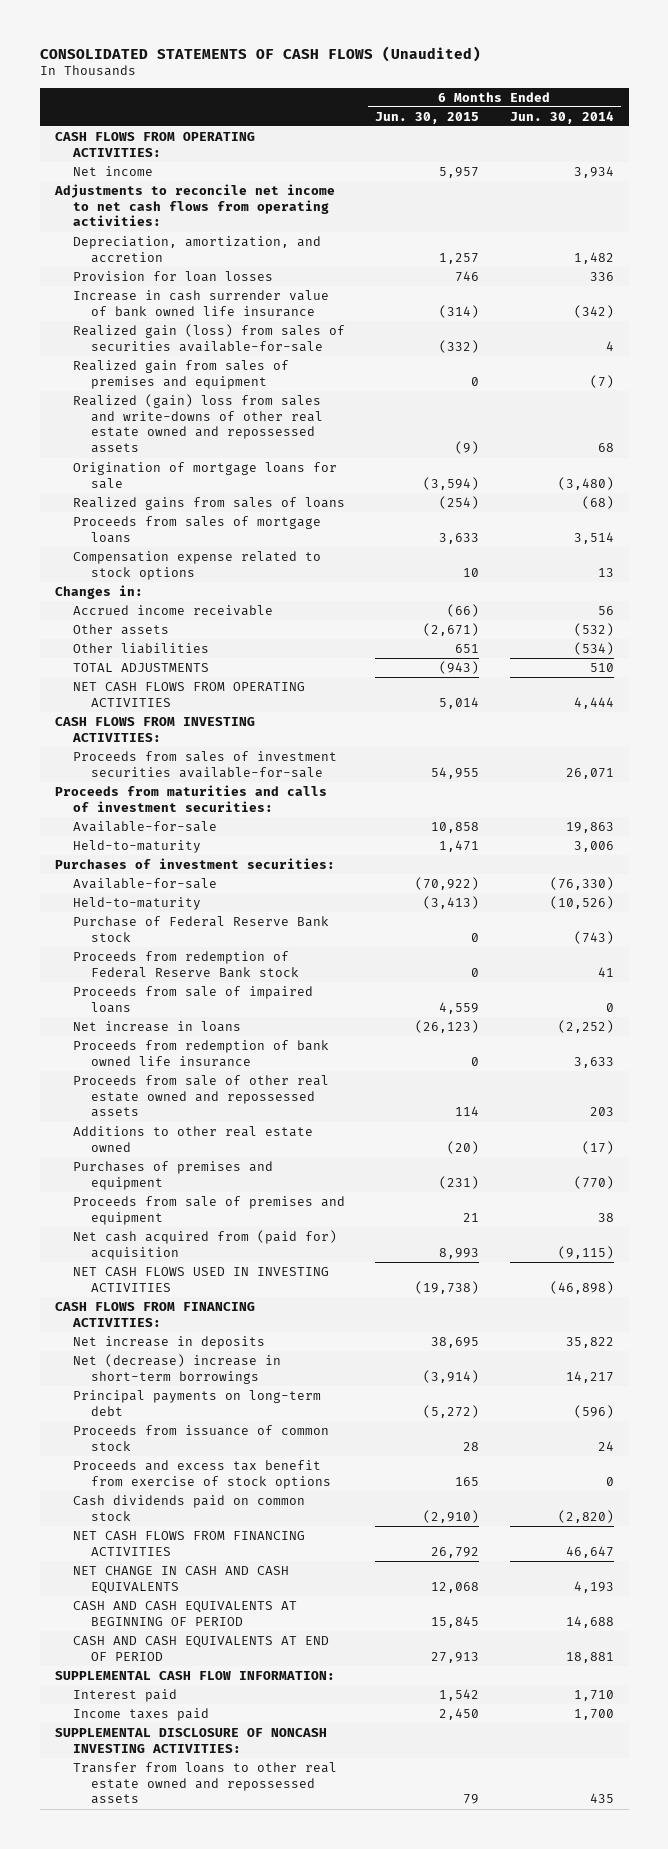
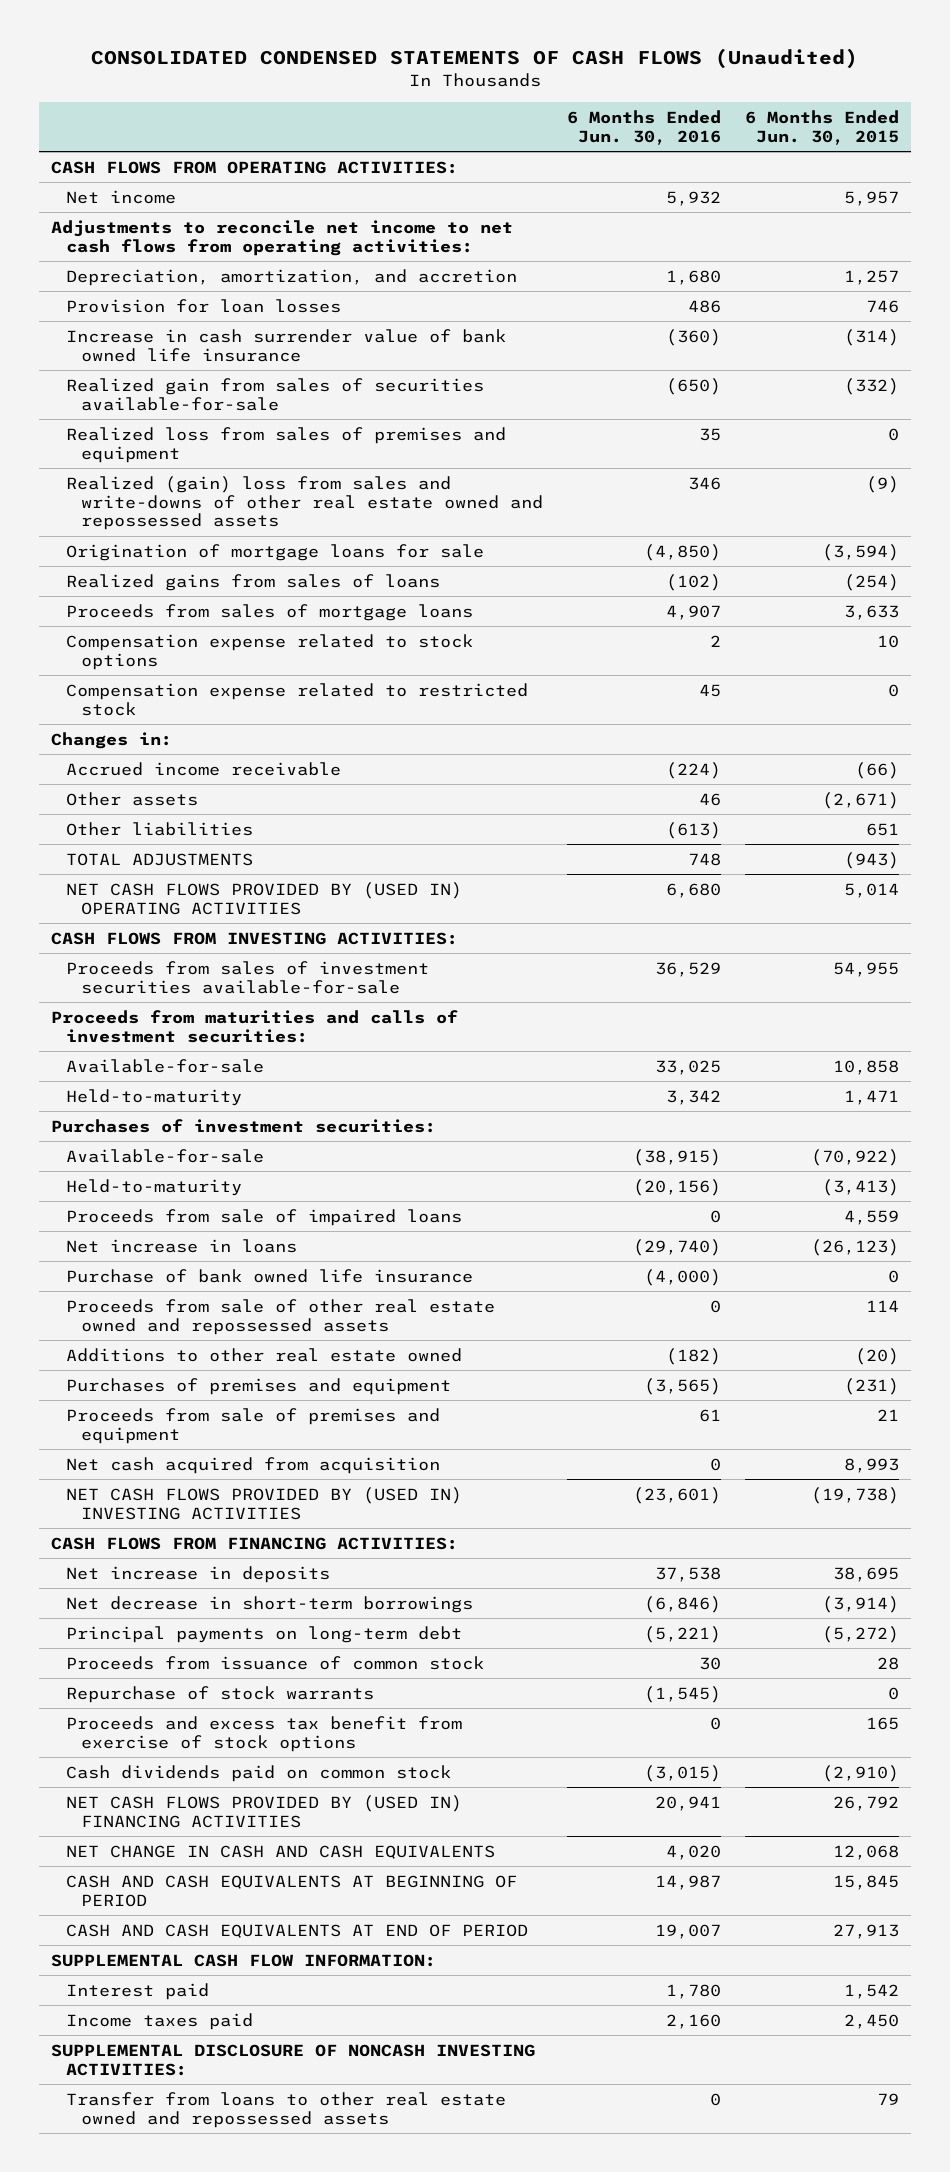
- CONSOLIDATED STATEMENTS OF CASH FLOWS (Unaudited)
+ CONSOLIDATED CONDENSED STATEMENTS OF CASH FLOWS (Unaudited)
- | 6 Months Ended Jun. 30, 2015 | 6 Months Ended Jun. 30, 2014
+ | 6 Months Ended Jun. 30, 2016 | 6 Months Ended Jun. 30, 2015
- Realized gain (loss) from sales of securities available-for-sale | (332) | 4
- Realized gain from sales of premises and equipment | 0 | (7)
+ Realized gain from sales of securities available-for-sale | (650) | (332)
+ Realized loss from sales of premises and equipment | 35 | 0
+ Compensation expense related to restricted stock | 45 | 0
- NET CASH FLOWS FROM OPERATING ACTIVITIES | 5,014 | 4,444
+ NET CASH FLOWS PROVIDED BY (USED IN) OPERATING ACTIVITIES | 6,680 | 5,014
- Purchase of Federal Reserve Bank stock | 0 | (743)
- Proceeds from redemption of Federal Reserve Bank stock | 0 | 41
- Proceeds from redemption of bank owned life insurance | 0 | 3,633
+ Purchase of bank owned life insurance | (4,000) | 0
- Net cash acquired from (paid for) acquisition | 8,993 | (9,115)
- NET CASH FLOWS USED IN INVESTING ACTIVITIES | (19,738) | (46,898)
+ Net cash acquired from acquisition | 0 | 8,993
+ NET CASH FLOWS PROVIDED BY (USED IN) INVESTING ACTIVITIES | (23,601) | (19,738)
- Net (decrease) increase in short-term borrowings | (3,914) | 14,217
+ Net decrease in short-term borrowings | (6,846) | (3,914)
+ Repurchase of stock warrants | (1,545) | 0
- NET CASH FLOWS FROM FINANCING ACTIVITIES | 26,792 | 46,647
+ NET CASH FLOWS PROVIDED BY (USED IN) FINANCING ACTIVITIES | 20,941 | 26,792

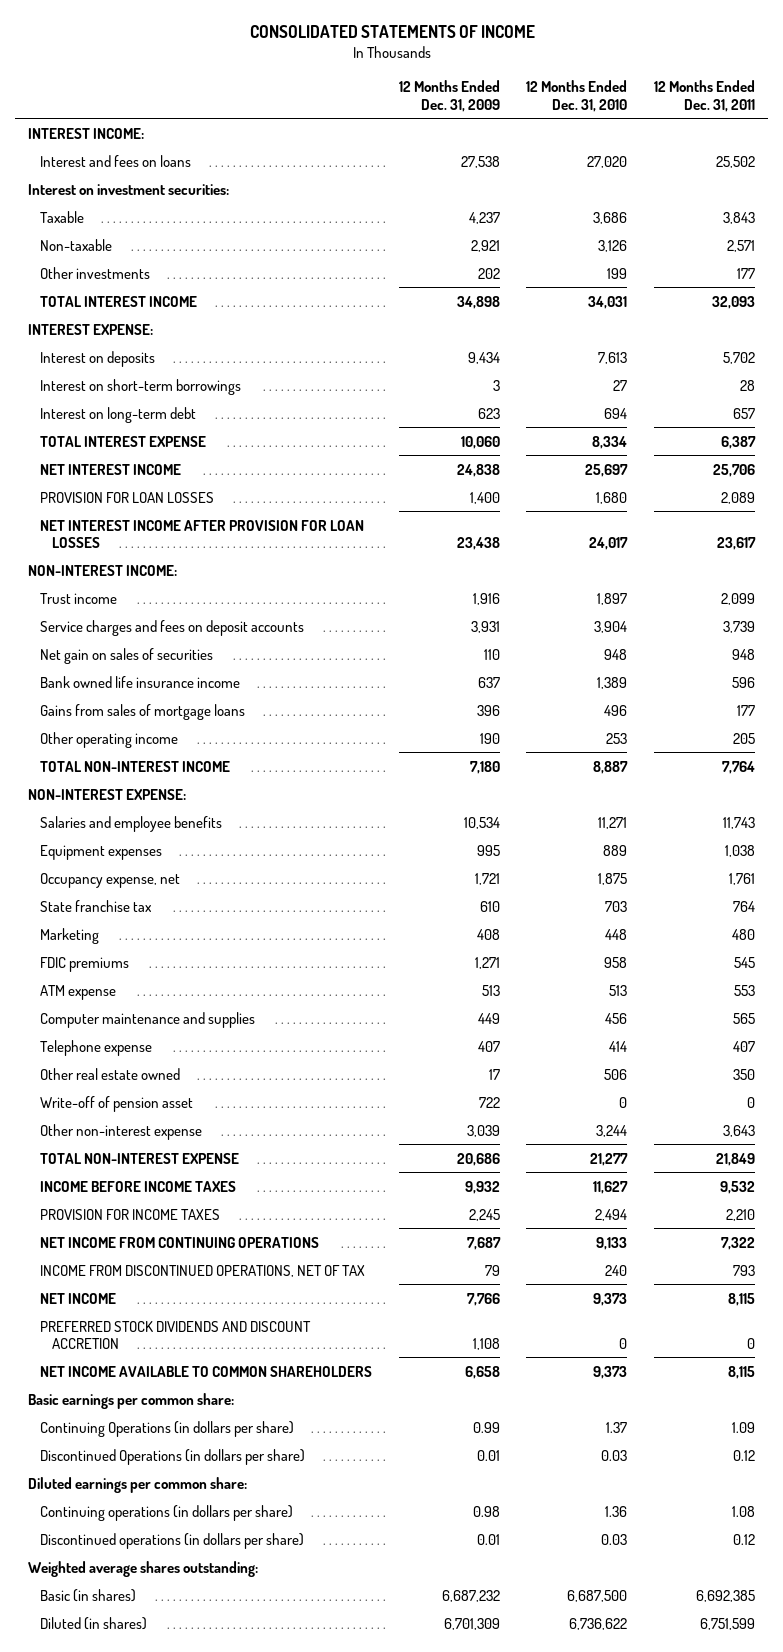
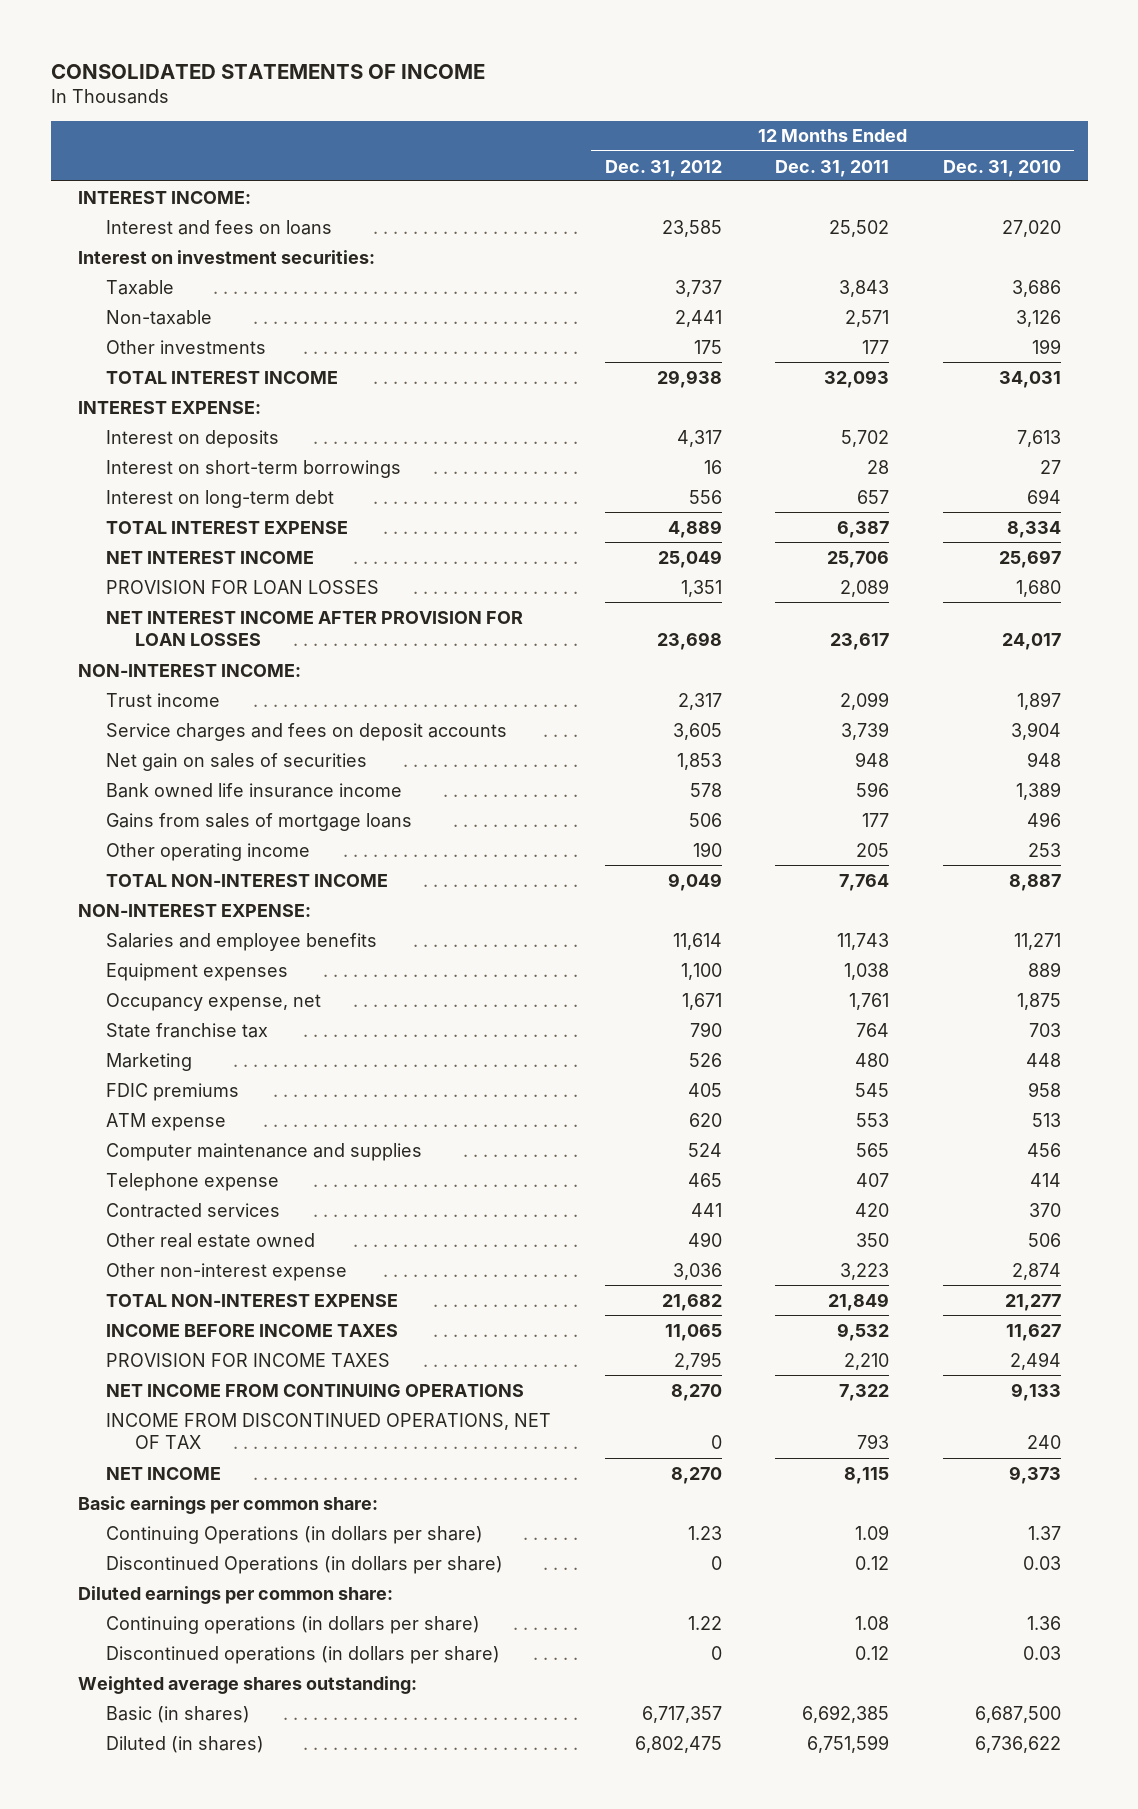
- | 12 Months Ended Dec. 31, 2009 | 12 Months Ended Dec. 31, 2010 | 12 Months Ended Dec. 31, 2011
+ | 12 Months Ended Dec. 31, 2012 | 12 Months Ended Dec. 31, 2011 | 12 Months Ended Dec. 31, 2010
+ Contracted services | 441 | 420 | 370
- Write-off of pension asset | 722 | 0 | 0
- Other non-interest expense | 3,039 | 3,244 | 3,643
+ Other non-interest expense | 3,036 | 3,223 | 2,874
- PREFERRED STOCK DIVIDENDS AND DISCOUNT ACCRETION | 1,108 | 0 | 0
- NET INCOME AVAILABLE TO COMMON SHAREHOLDERS | 6,658 | 9,373 | 8,115

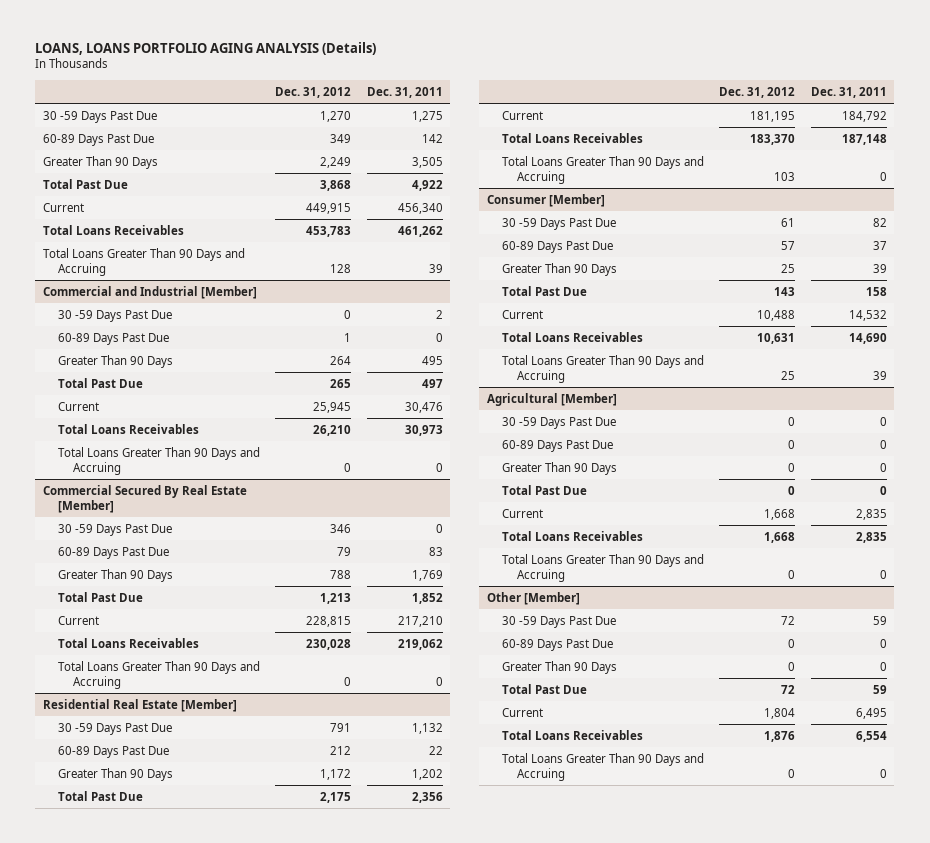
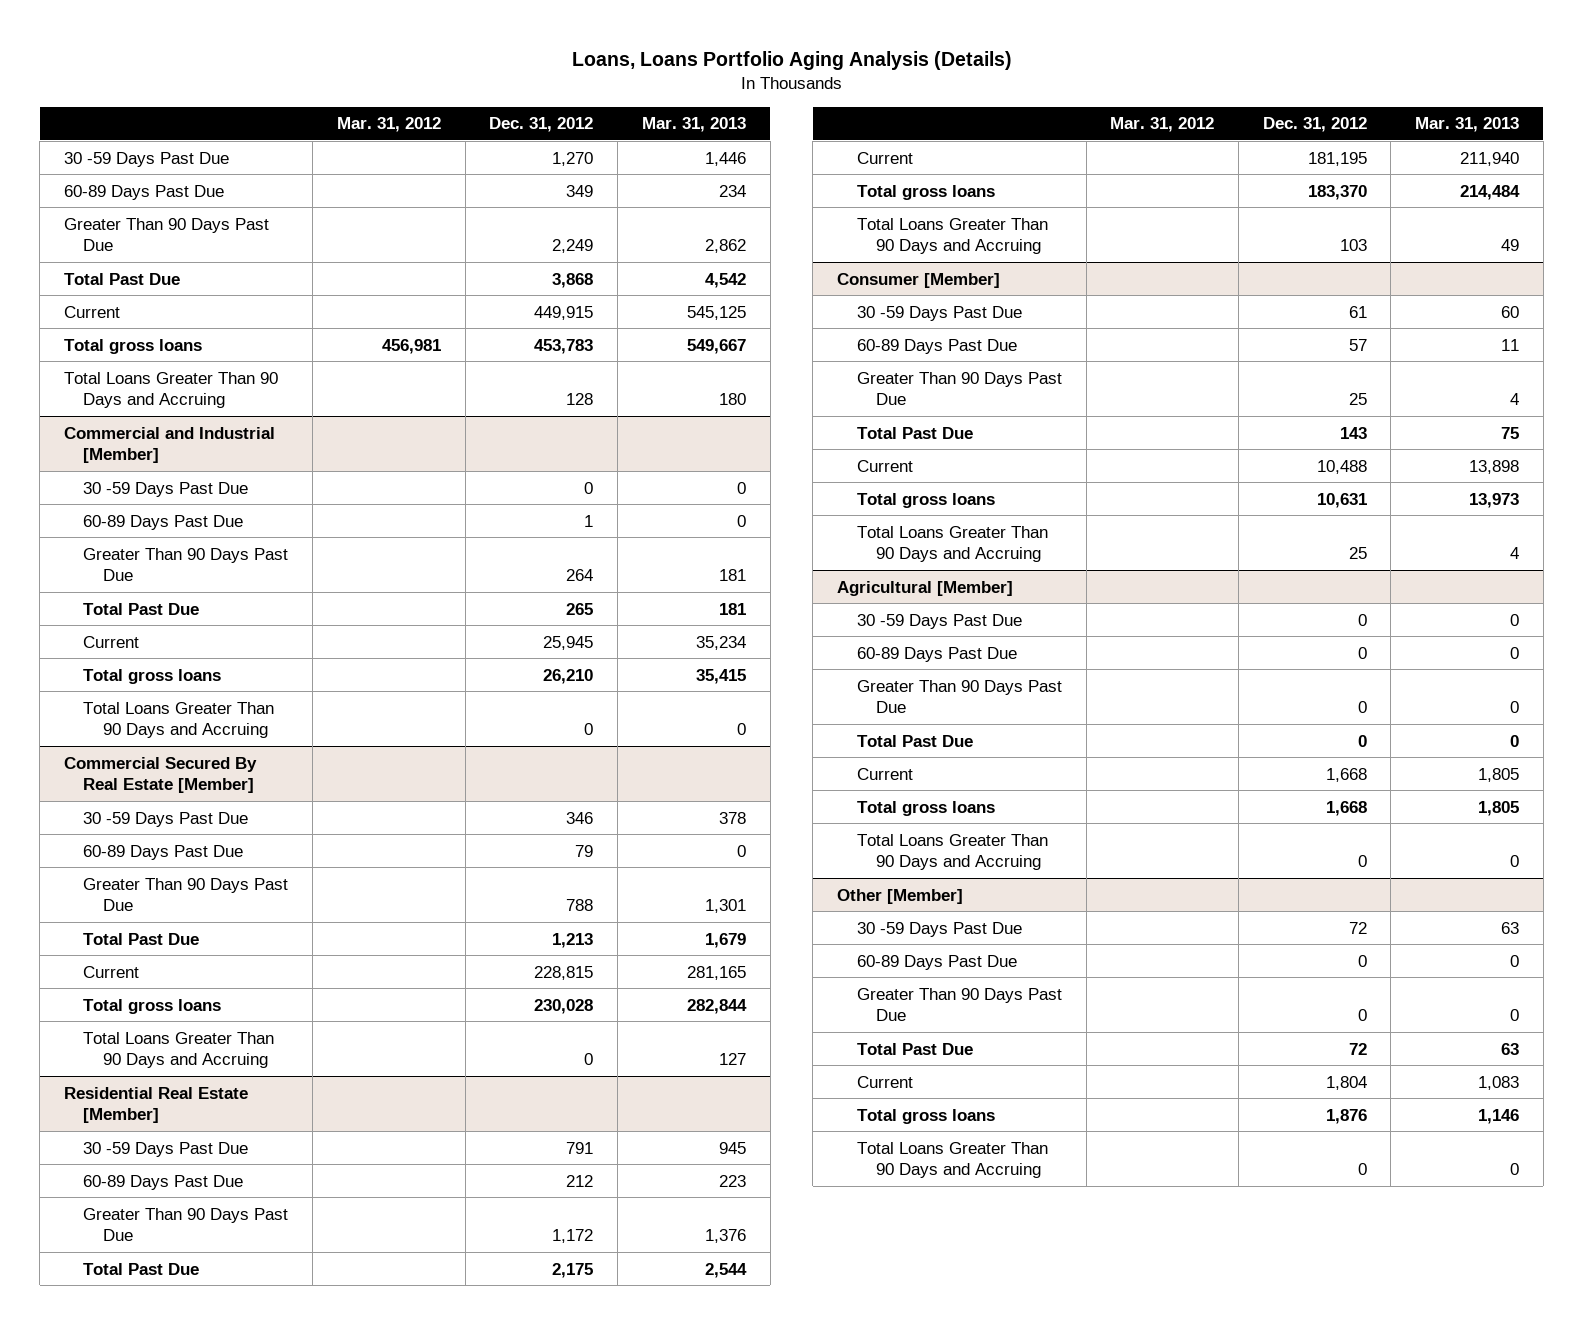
- LOANS, LOANS PORTFOLIO AGING ANALYSIS (Details)
+ Loans, Loans Portfolio Aging Analysis (Details)
- | Dec. 31, 2012 | Dec. 31, 2011
+ | Mar. 31, 2012 | Dec. 31, 2012 | Mar. 31, 2013
- Greater Than 90 Days | 2,249 | 3,505
+ Greater Than 90 Days Past Due | | 2,249 | 2,862
- Total Loans Receivables | 453,783 | 461,262
+ Total gross loans | 456,981 | 453,783 | 549,667
@ Commercial and Industrial [Member]
- Greater Than 90 Days | 264 | 495
+ Greater Than 90 Days Past Due | | 264 | 181
- Total Loans Receivables | 26,210 | 30,973
+ Total gross loans | | 26,210 | 35,415
@ Commercial Secured By Real Estate [Member]
- Greater Than 90 Days | 788 | 1,769
+ Greater Than 90 Days Past Due | | 788 | 1,301
- Total Loans Receivables | 230,028 | 219,062
+ Total gross loans | | 230,028 | 282,844
@ Residential Real Estate [Member]
- Greater Than 90 Days | 1,172 | 1,202
+ Greater Than 90 Days Past Due | | 1,172 | 1,376
- Total Loans Receivables | 183,370 | 187,148
+ Total gross loans | | 183,370 | 214,484
@ Consumer [Member]
- Greater Than 90 Days | 25 | 39
+ Greater Than 90 Days Past Due | | 25 | 4
- Total Loans Receivables | 10,631 | 14,690
+ Total gross loans | | 10,631 | 13,973
@ Agricultural [Member]
- Greater Than 90 Days | 0 | 0
+ Greater Than 90 Days Past Due | | 0 | 0
- Total Loans Receivables | 1,668 | 2,835
+ Total gross loans | | 1,668 | 1,805
@ Other [Member]
- Greater Than 90 Days | 0 | 0
+ Greater Than 90 Days Past Due | | 0 | 0
- Total Loans Receivables | 1,876 | 6,554
+ Total gross loans | | 1,876 | 1,146

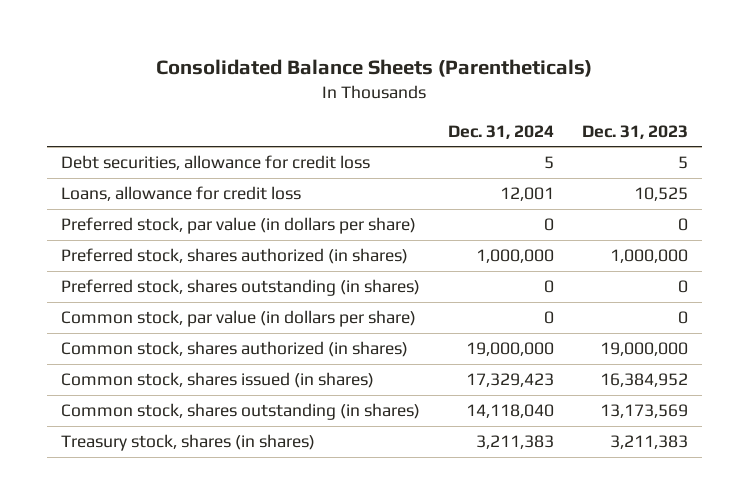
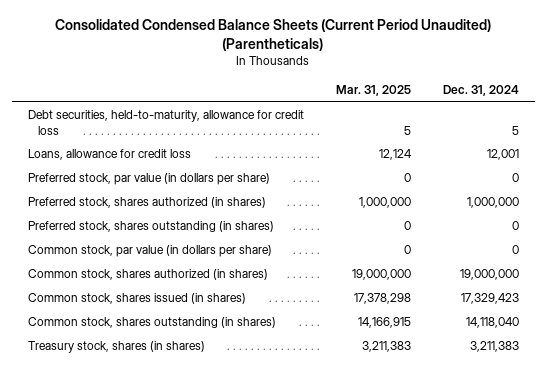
- Consolidated Balance Sheets (Parentheticals)
+ Consolidated Condensed Balance Sheets (Current Period Unaudited) (Parentheticals)
- | Dec. 31, 2024 | Dec. 31, 2023
+ | Mar. 31, 2025 | Dec. 31, 2024
- Debt securities, allowance for credit loss | 5 | 5
+ Debt securities, held-to-maturity, allowance for credit loss | 5 | 5

